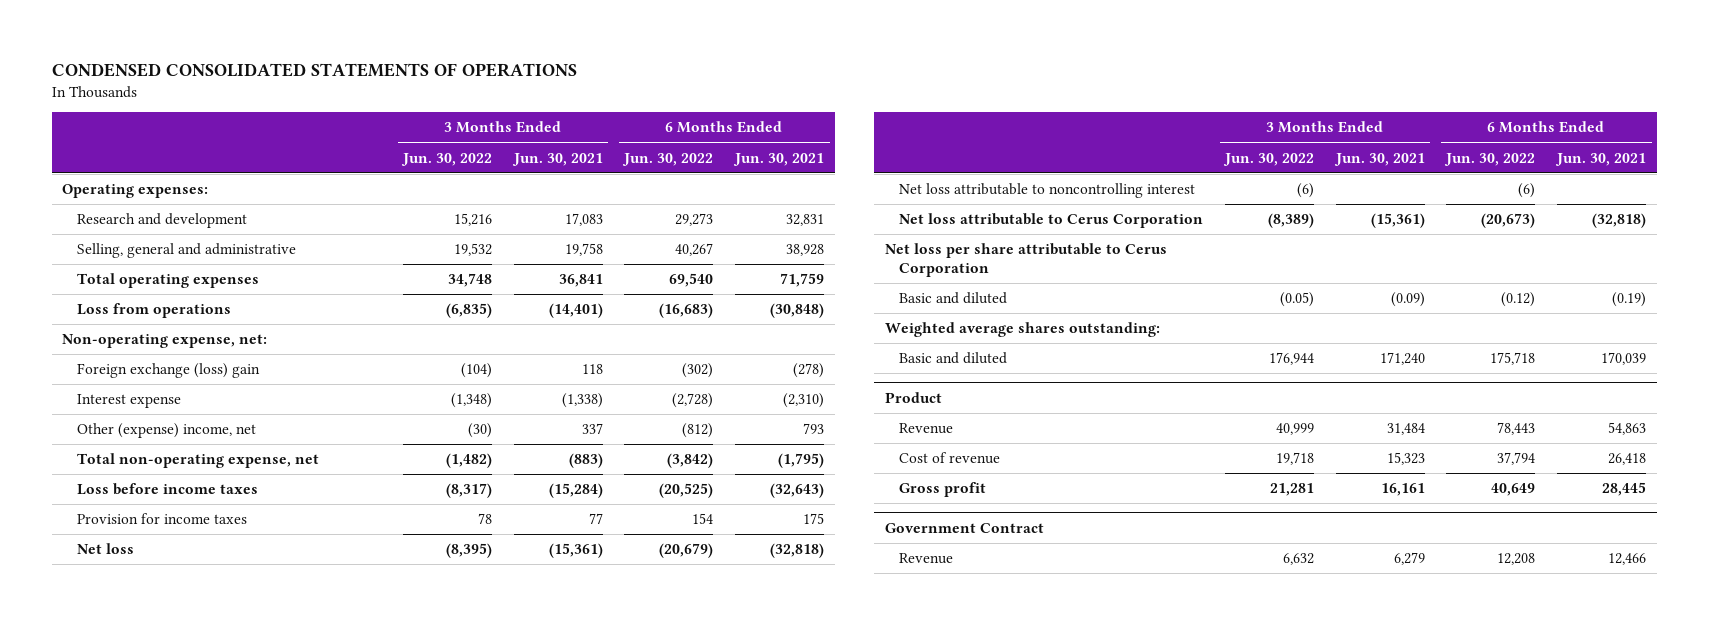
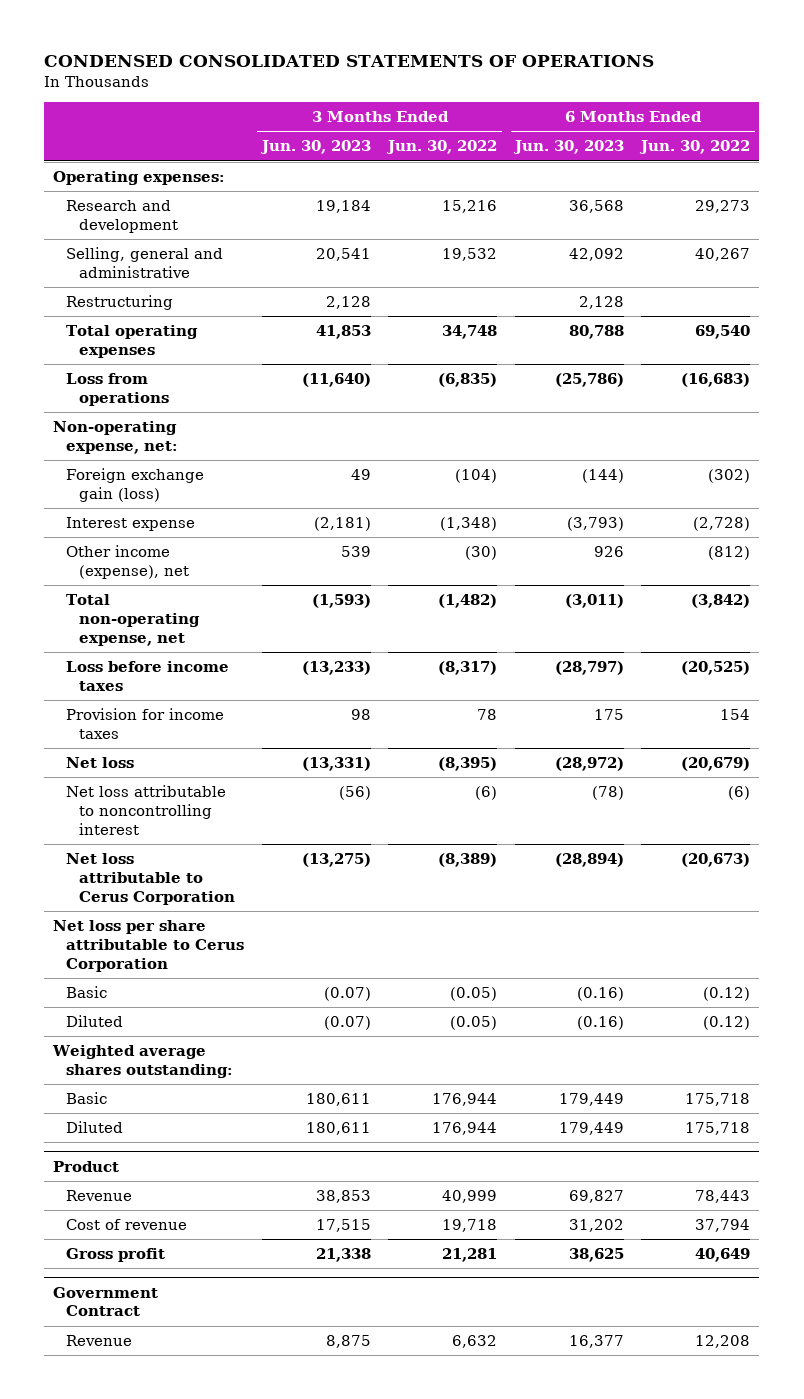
- | 3 Months Ended Jun. 30, 2022 | 3 Months Ended Jun. 30, 2021 | 6 Months Ended Jun. 30, 2022 | 6 Months Ended Jun. 30, 2021
+ | 3 Months Ended Jun. 30, 2023 | 3 Months Ended Jun. 30, 2022 | 6 Months Ended Jun. 30, 2023 | 6 Months Ended Jun. 30, 2022
+ Restructuring | 2,128 | | 2,128 |
- Foreign exchange (loss) gain | (104) | 118 | (302) | (278)
+ Foreign exchange gain (loss) | 49 | (104) | (144) | (302)
- Other (expense) income, net | (30) | 337 | (812) | 793
+ Other income (expense), net | 539 | (30) | 926 | (812)
- Basic and diluted | (0.05) | (0.09) | (0.12) | (0.19)
+ Basic | (0.07) | (0.05) | (0.16) | (0.12)
+ Diluted | (0.07) | (0.05) | (0.16) | (0.12)
- Basic and diluted | 176,944 | 171,240 | 175,718 | 170,039
+ Basic | 180,611 | 176,944 | 179,449 | 175,718
+ Diluted | 180,611 | 176,944 | 179,449 | 175,718

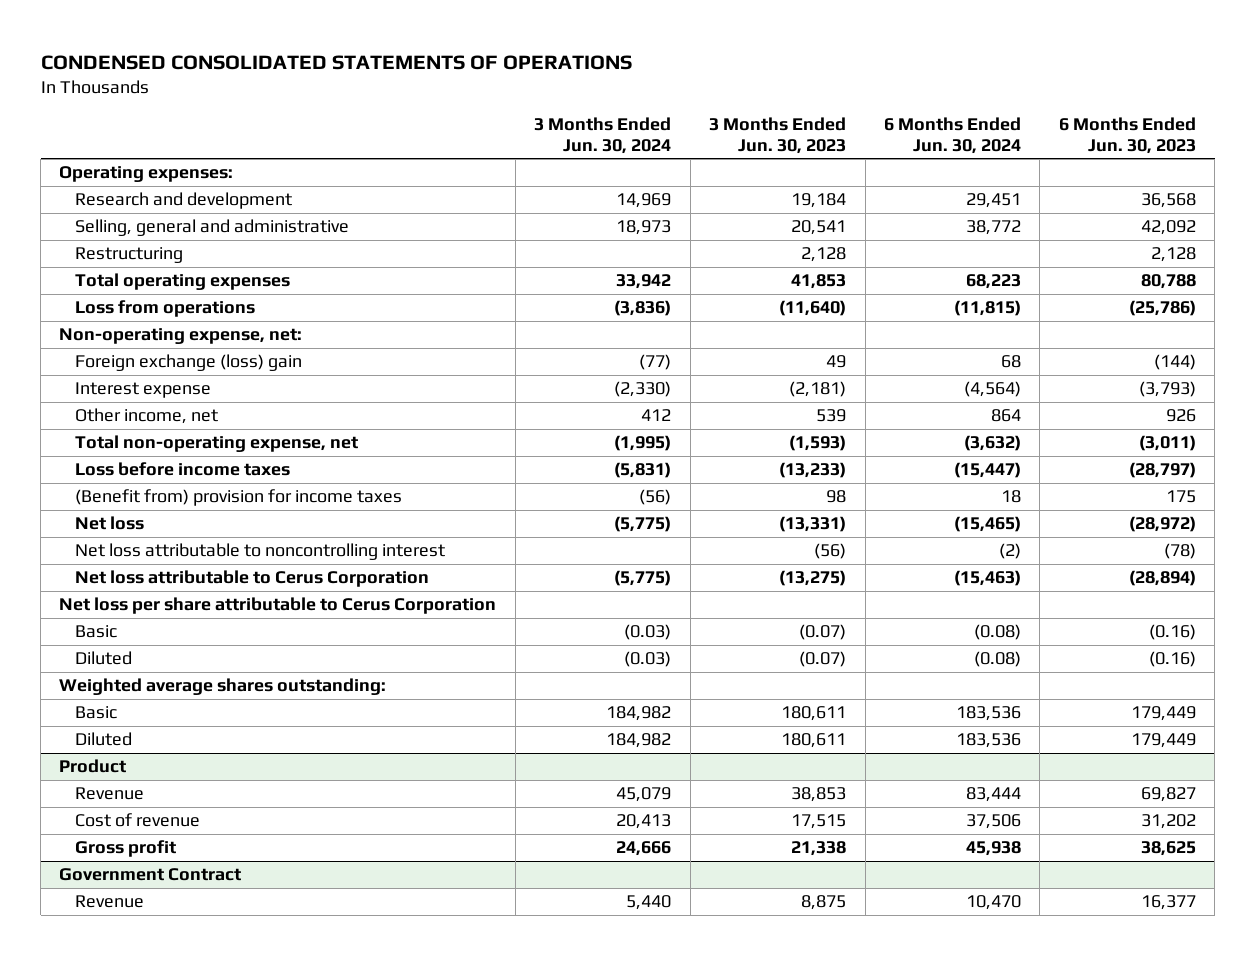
- | 3 Months Ended Jun. 30, 2023 | 3 Months Ended Jun. 30, 2022 | 6 Months Ended Jun. 30, 2023 | 6 Months Ended Jun. 30, 2022
+ | 3 Months Ended Jun. 30, 2024 | 3 Months Ended Jun. 30, 2023 | 6 Months Ended Jun. 30, 2024 | 6 Months Ended Jun. 30, 2023
- Foreign exchange gain (loss) | 49 | (104) | (144) | (302)
+ Foreign exchange (loss) gain | (77) | 49 | 68 | (144)
- Other income (expense), net | 539 | (30) | 926 | (812)
+ Other income, net | 412 | 539 | 864 | 926
- Provision for income taxes | 98 | 78 | 175 | 154
+ (Benefit from) provision for income taxes | (56) | 98 | 18 | 175

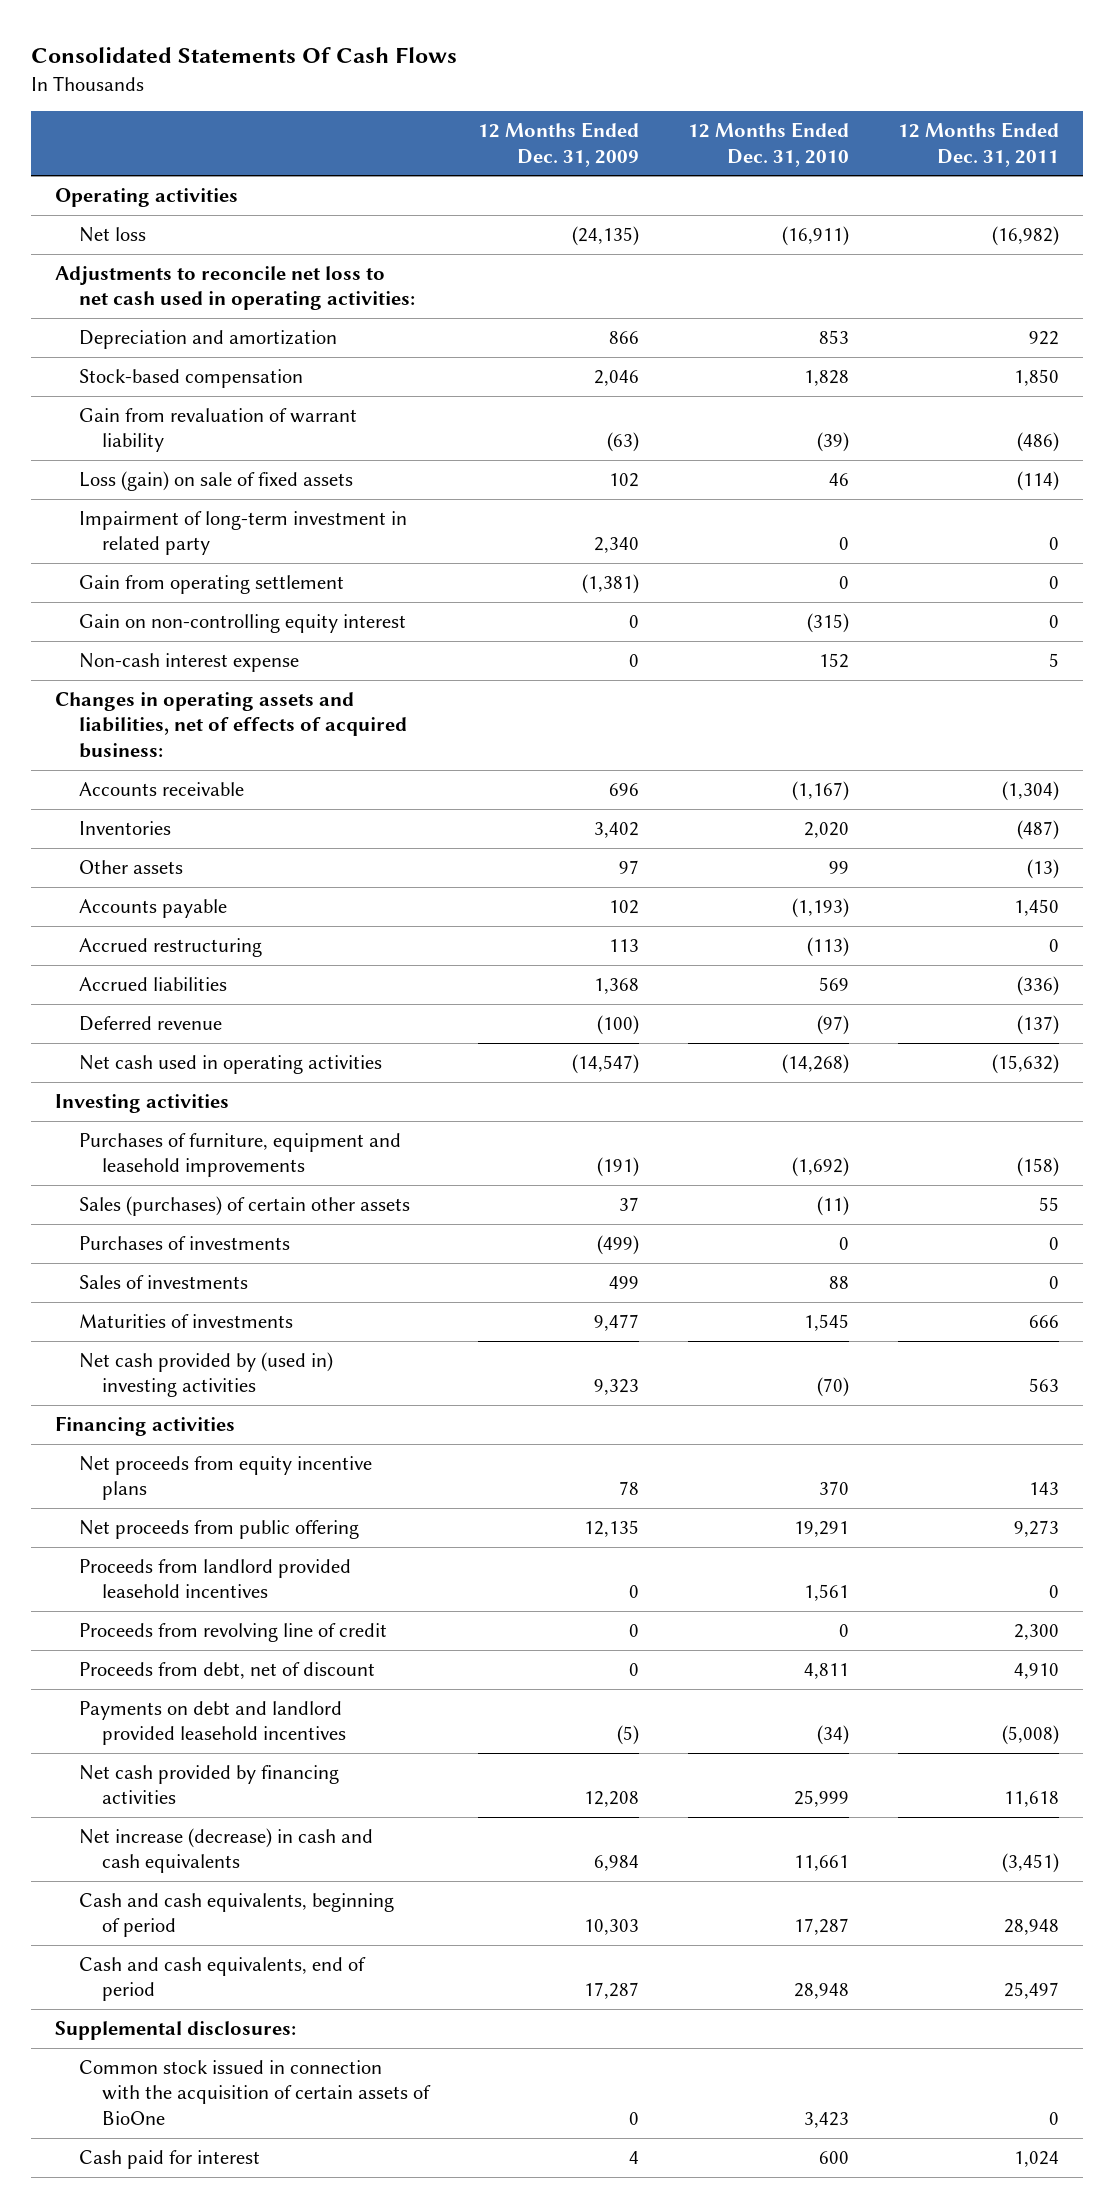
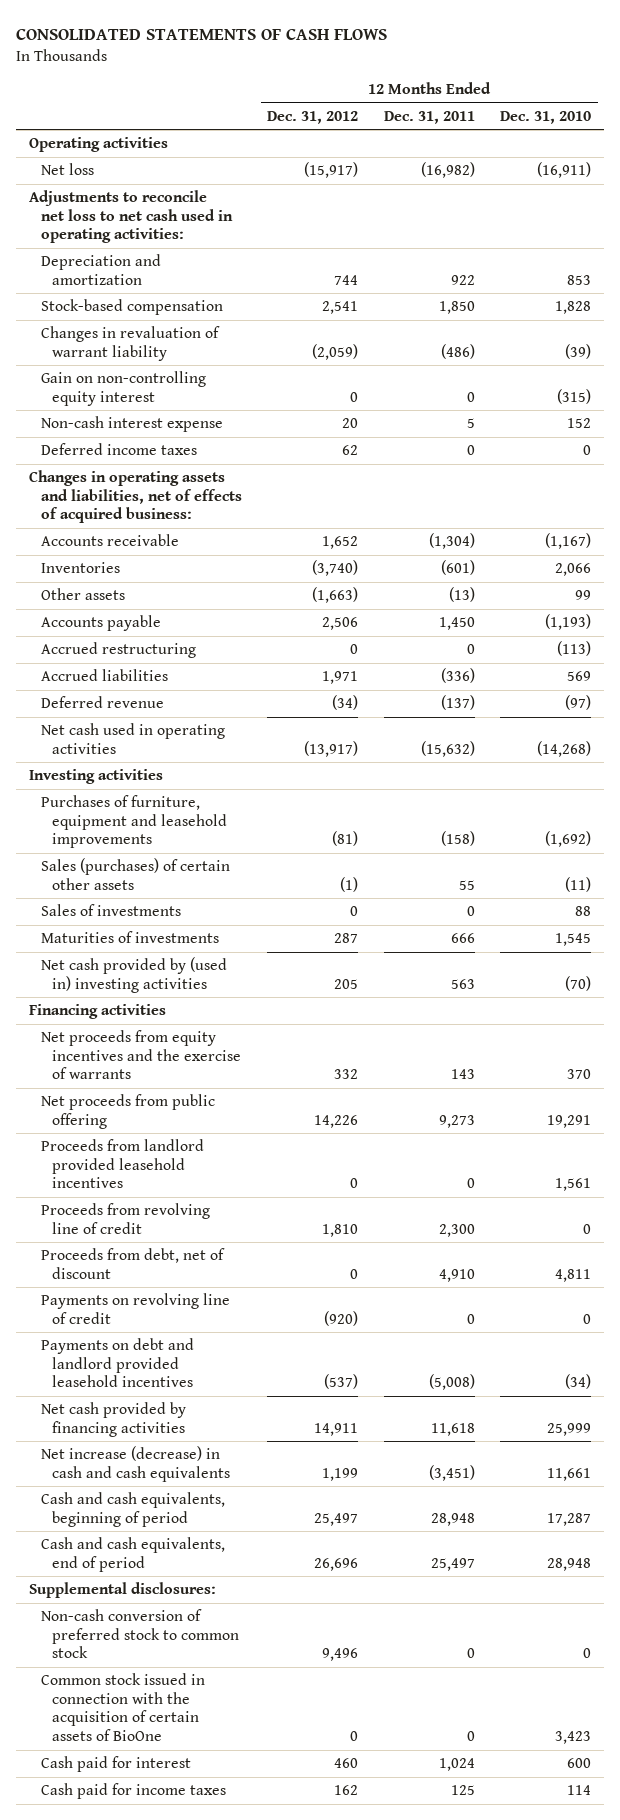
- Consolidated Statements Of Cash Flows
+ CONSOLIDATED STATEMENTS OF CASH FLOWS
- | 12 Months Ended Dec. 31, 2009 | 12 Months Ended Dec. 31, 2010 | 12 Months Ended Dec. 31, 2011
+ | 12 Months Ended Dec. 31, 2012 | 12 Months Ended Dec. 31, 2011 | 12 Months Ended Dec. 31, 2010
- Gain from revaluation of warrant liability | (63) | (39) | (486)
- Loss (gain) on sale of fixed assets | 102 | 46 | (114)
- Impairment of long-term investment in related party | 2,340 | 0 | 0
- Gain from operating settlement | (1,381) | 0 | 0
+ Changes in revaluation of warrant liability | (2,059) | (486) | (39)
+ Deferred income taxes | 62 | 0 | 0
- Inventories | 3,402 | 2,020 | (487)
+ Inventories | (3,740) | (601) | 2,066
- Purchases of investments | (499) | 0 | 0
- Net proceeds from equity incentive plans | 78 | 370 | 143
+ Net proceeds from equity incentives and the exercise of warrants | 332 | 143 | 370
+ Payments on revolving line of credit | (920) | 0 | 0
+ Non-cash conversion of preferred stock to common stock | 9,496 | 0 | 0
+ Cash paid for income taxes | 162 | 125 | 114

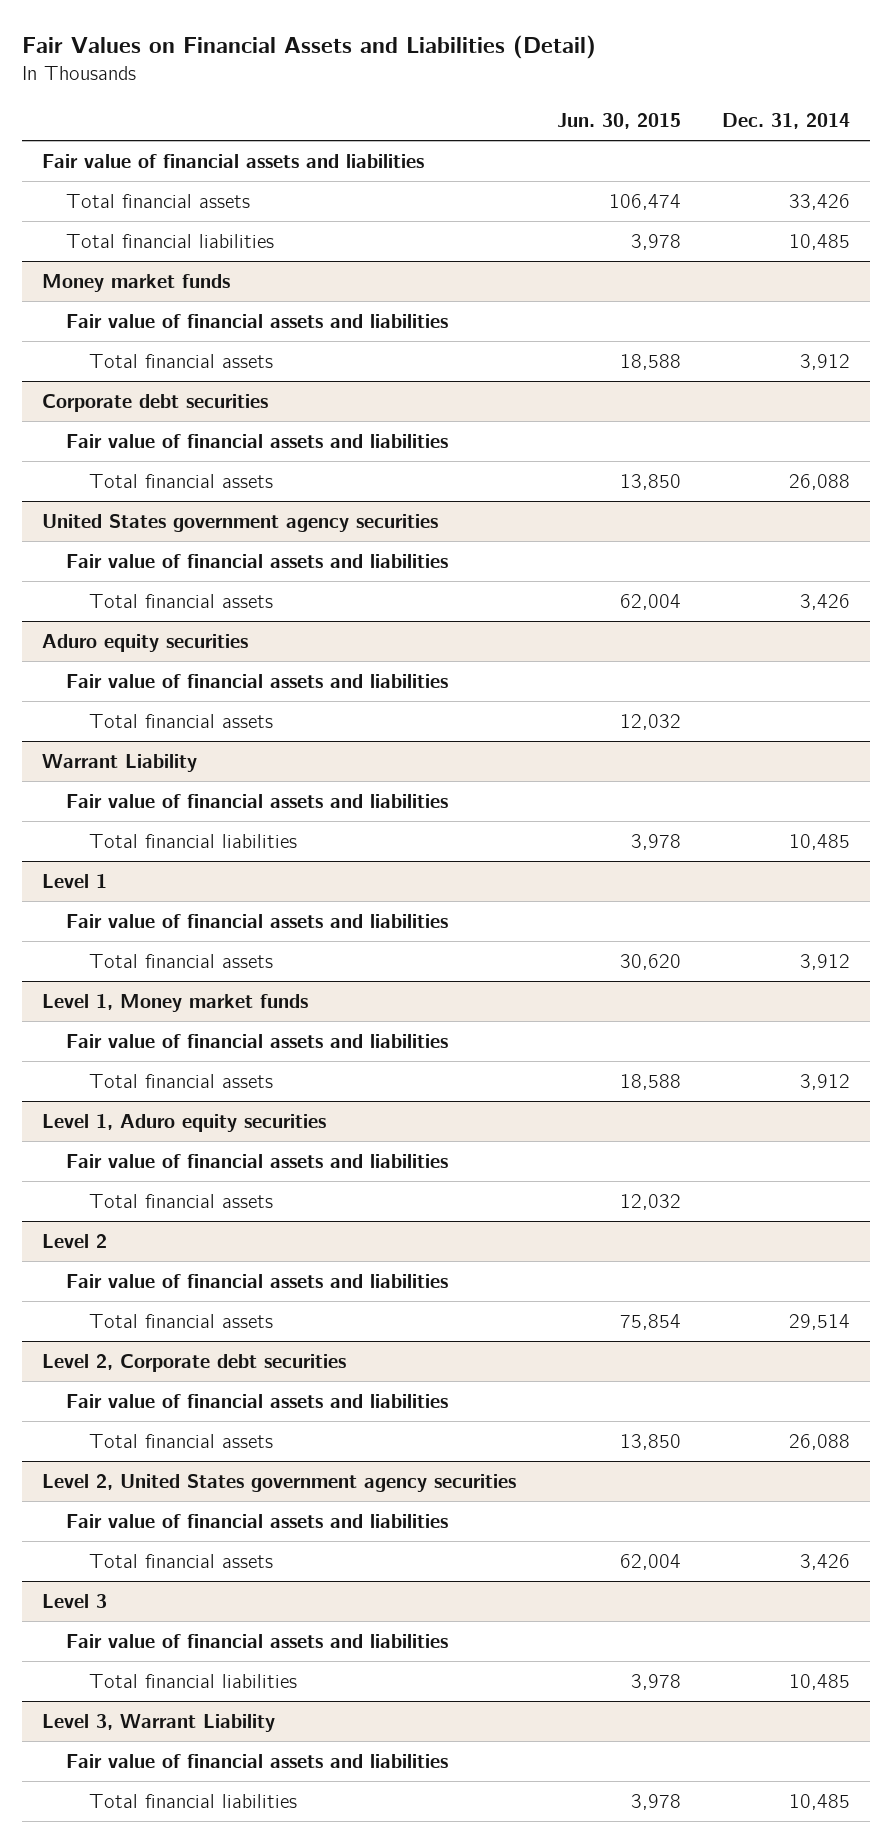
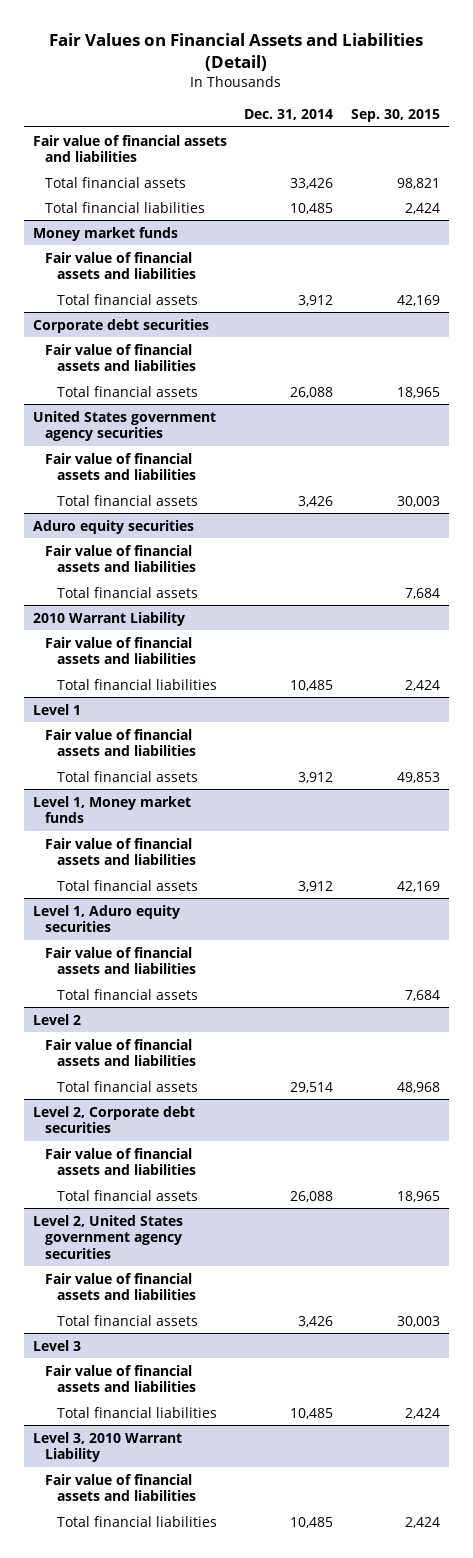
- | Jun. 30, 2015 | Dec. 31, 2014
+ | Dec. 31, 2014 | Sep. 30, 2015
- Warrant Liability
+ 2010 Warrant Liability
- Level 3, Warrant Liability
+ Level 3, 2010 Warrant Liability

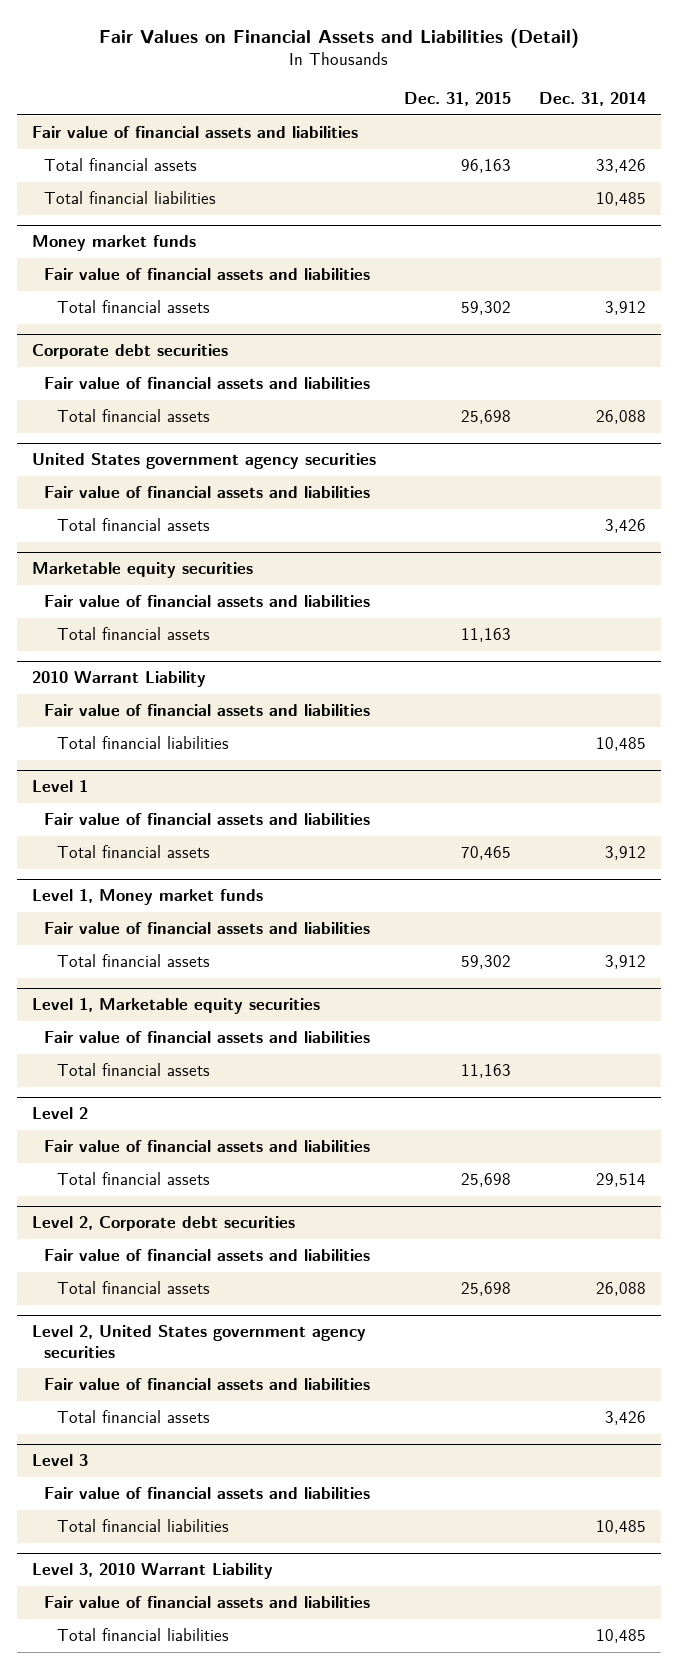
- | Dec. 31, 2014 | Sep. 30, 2015
+ | Dec. 31, 2015 | Dec. 31, 2014
- Aduro equity securities
+ Marketable equity securities
- Level 1, Aduro equity securities
+ Level 1, Marketable equity securities

